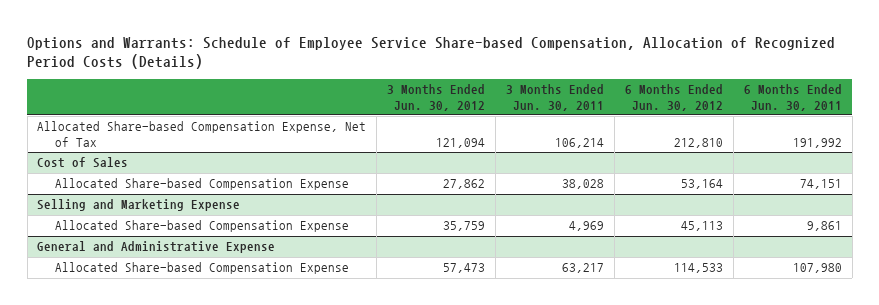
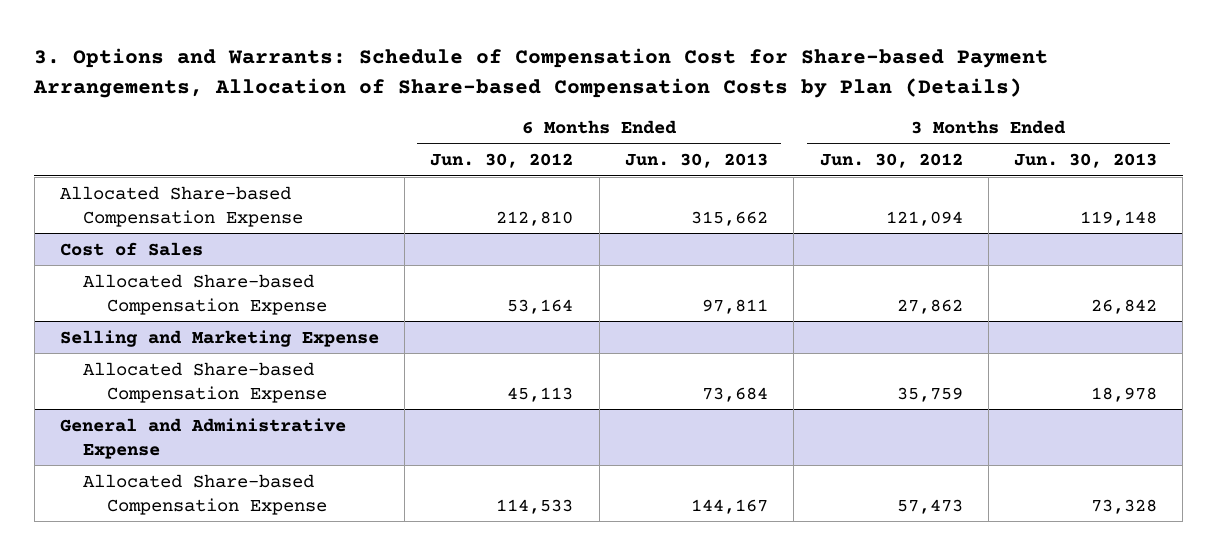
- Options and Warrants: Schedule of Employee Service Share-based Compensation, Allocation of Recognized Period Costs (Details)
+ 3. Options and Warrants: Schedule of Compensation Cost for Share-based Payment Arrangements, Allocation of Share-based Compensation Costs by Plan (Details)
- | 3 Months Ended Jun. 30, 2012 | 3 Months Ended Jun. 30, 2011 | 6 Months Ended Jun. 30, 2012 | 6 Months Ended Jun. 30, 2011
+ | 6 Months Ended Jun. 30, 2012 | 6 Months Ended Jun. 30, 2013 | 3 Months Ended Jun. 30, 2012 | 3 Months Ended Jun. 30, 2013
- Allocated Share-based Compensation Expense, Net of Tax | 121,094 | 106,214 | 212,810 | 191,992
+ Allocated Share-based Compensation Expense | 212,810 | 315,662 | 121,094 | 119,148

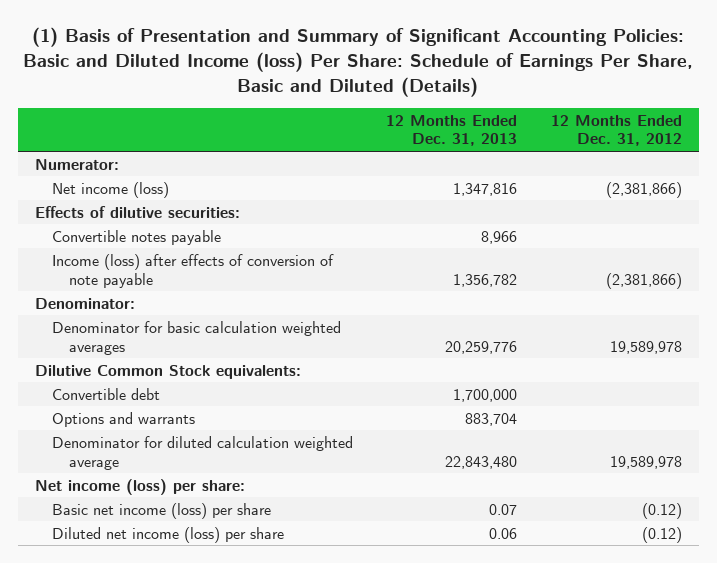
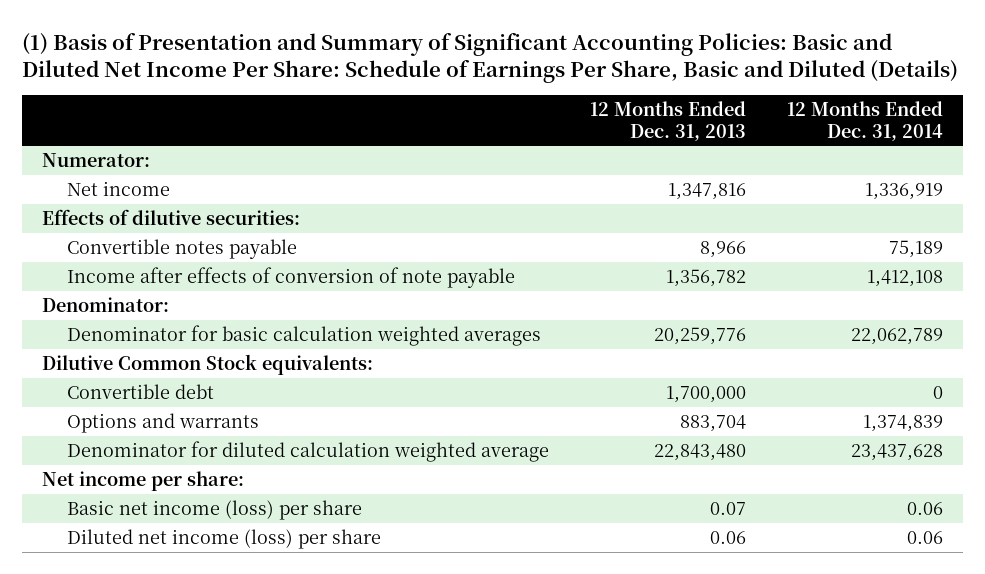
- (1) Basis of Presentation and Summary of Significant Accounting Policies: Basic and Diluted Income (loss) Per Share: Schedule of Earnings Per Share, Basic and Diluted (Details)
+ (1) Basis of Presentation and Summary of Significant Accounting Policies: Basic and Diluted Net Income Per Share: Schedule of Earnings Per Share, Basic and Diluted (Details)
- | 12 Months Ended Dec. 31, 2013 | 12 Months Ended Dec. 31, 2012
+ | 12 Months Ended Dec. 31, 2013 | 12 Months Ended Dec. 31, 2014
- Net income (loss) | 1,347,816 | (2,381,866)
+ Net income | 1,347,816 | 1,336,919
- Income (loss) after effects of conversion of note payable | 1,356,782 | (2,381,866)
+ Income after effects of conversion of note payable | 1,356,782 | 1,412,108
- Net income (loss) per share:
+ Net income per share:

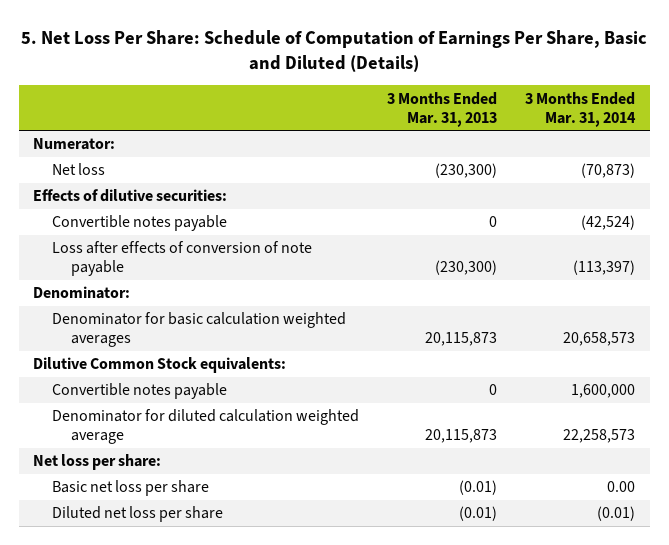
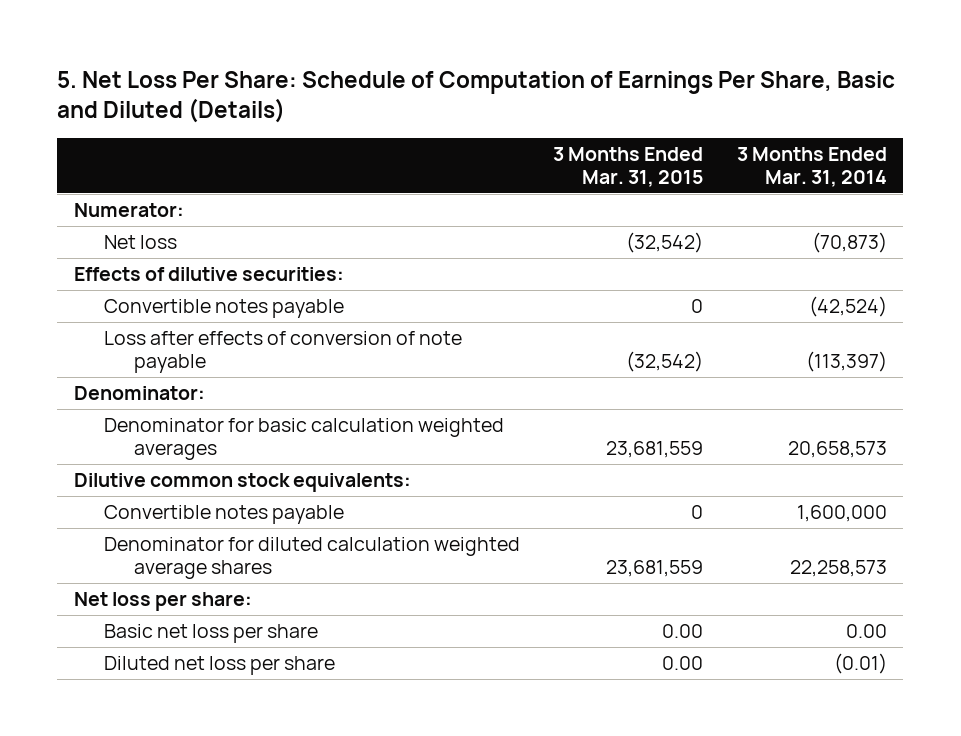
- | 3 Months Ended Mar. 31, 2013 | 3 Months Ended Mar. 31, 2014
+ | 3 Months Ended Mar. 31, 2015 | 3 Months Ended Mar. 31, 2014
- Dilutive Common Stock equivalents:
+ Dilutive common stock equivalents:
- Denominator for diluted calculation weighted average | 20,115,873 | 22,258,573
+ Denominator for diluted calculation weighted average shares | 23,681,559 | 22,258,573

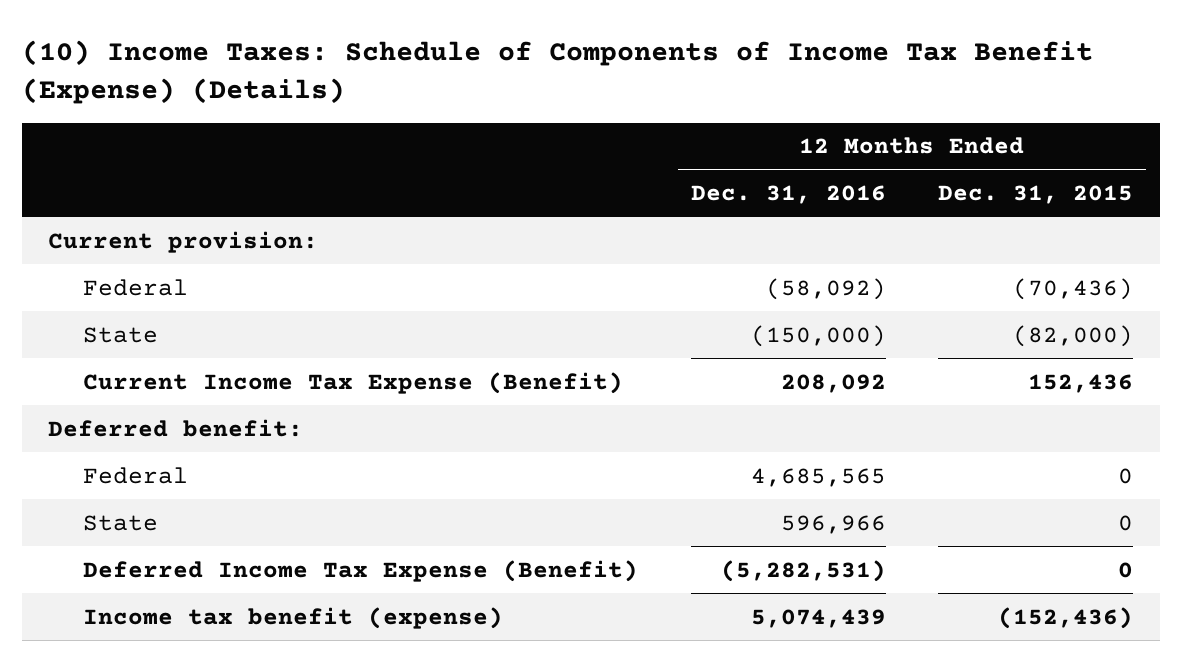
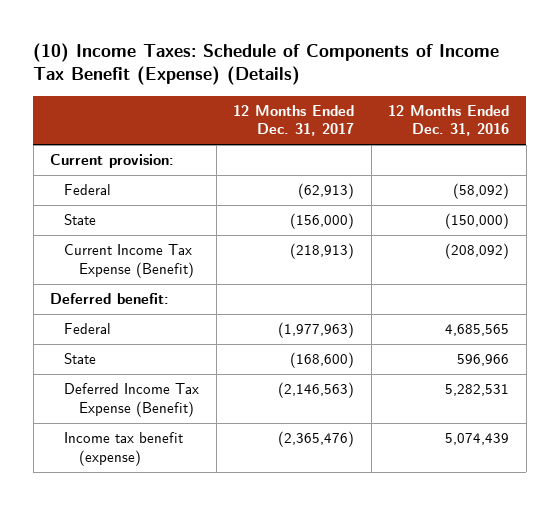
- | 12 Months Ended Dec. 31, 2016 | 12 Months Ended Dec. 31, 2015
+ | 12 Months Ended Dec. 31, 2017 | 12 Months Ended Dec. 31, 2016
- Current Income Tax Expense (Benefit) | 208,092 | 152,436
+ Current Income Tax Expense (Benefit) | (218,913) | (208,092)
- Deferred Income Tax Expense (Benefit) | (5,282,531) | 0
+ Deferred Income Tax Expense (Benefit) | (2,146,563) | 5,282,531

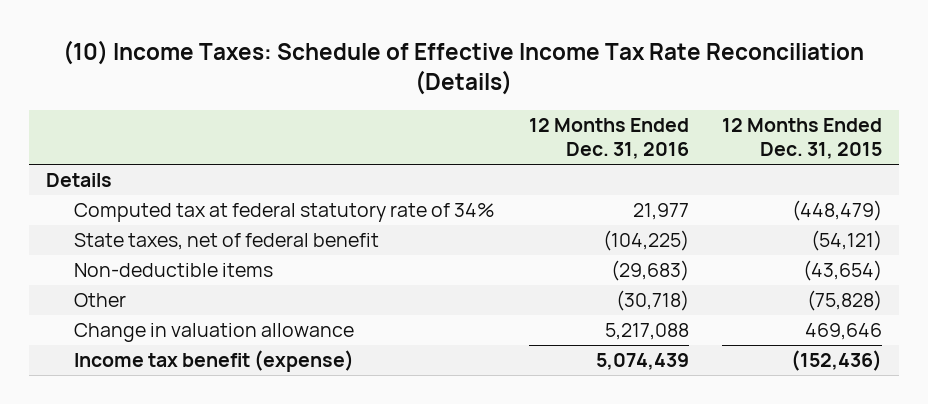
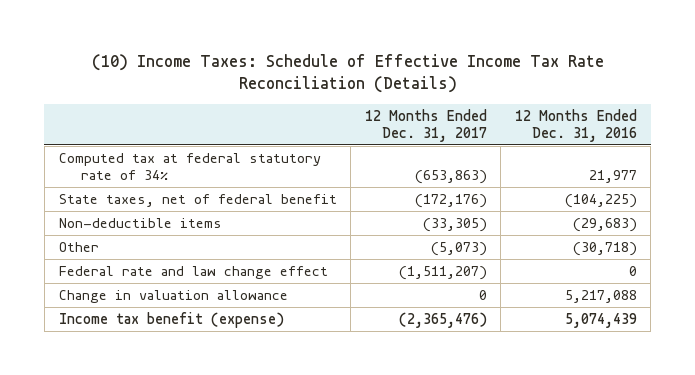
- | 12 Months Ended Dec. 31, 2016 | 12 Months Ended Dec. 31, 2015
+ | 12 Months Ended Dec. 31, 2017 | 12 Months Ended Dec. 31, 2016
- Details
+ Federal rate and law change effect | (1,511,207) | 0

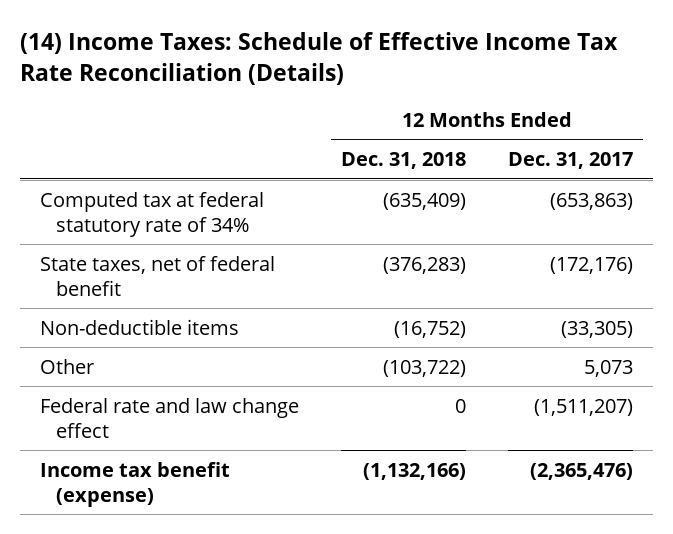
- (10) Income Taxes: Schedule of Effective Income Tax Rate Reconciliation (Details)
+ (14) Income Taxes: Schedule of Effective Income Tax Rate Reconciliation (Details)
- | 12 Months Ended Dec. 31, 2017 | 12 Months Ended Dec. 31, 2016
+ | 12 Months Ended Dec. 31, 2018 | 12 Months Ended Dec. 31, 2017
- Other | (5,073) | (30,718)
+ Other | (103,722) | 5,073
- Change in valuation allowance | 0 | 5,217,088

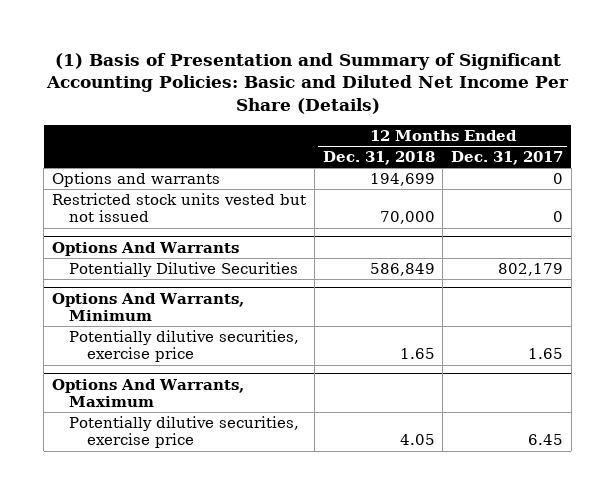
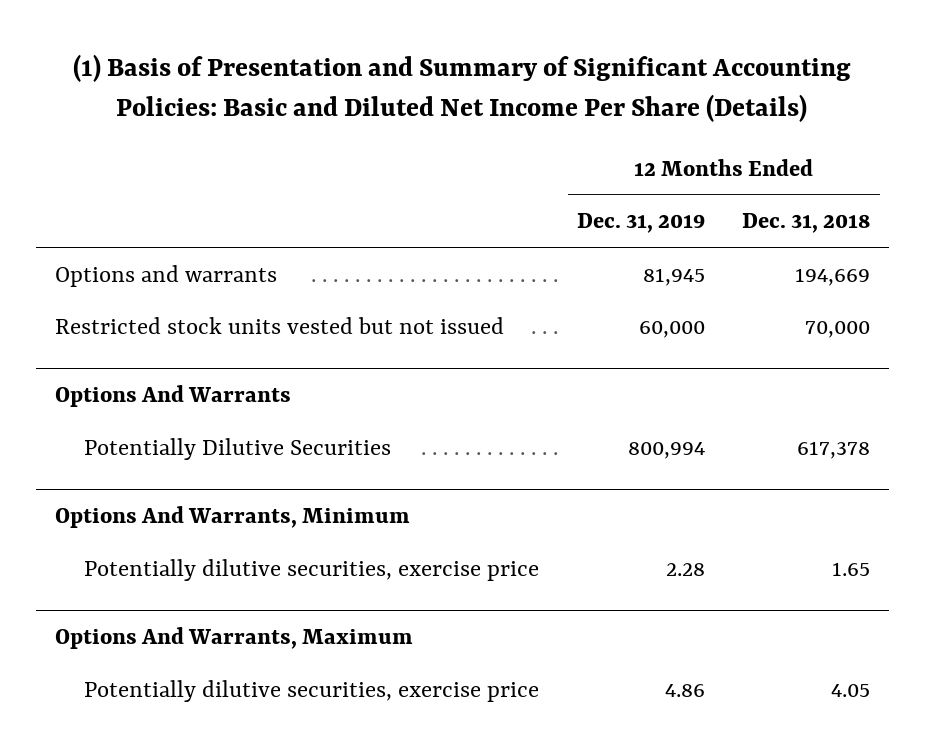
- | 12 Months Ended Dec. 31, 2018 | 12 Months Ended Dec. 31, 2017
+ | 12 Months Ended Dec. 31, 2019 | 12 Months Ended Dec. 31, 2018
- Options and warrants | 194,699 | 0
+ Options and warrants | 81,945 | 194,669
@ Options And Warrants
- Potentially Dilutive Securities | 586,849 | 802,179
+ Potentially Dilutive Securities | 800,994 | 617,378

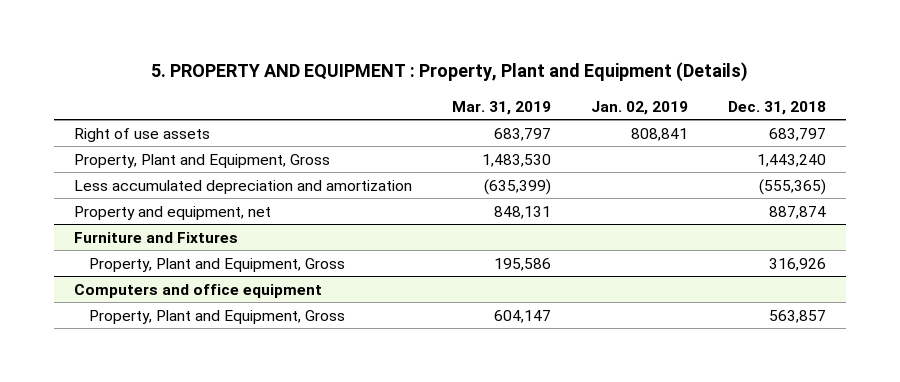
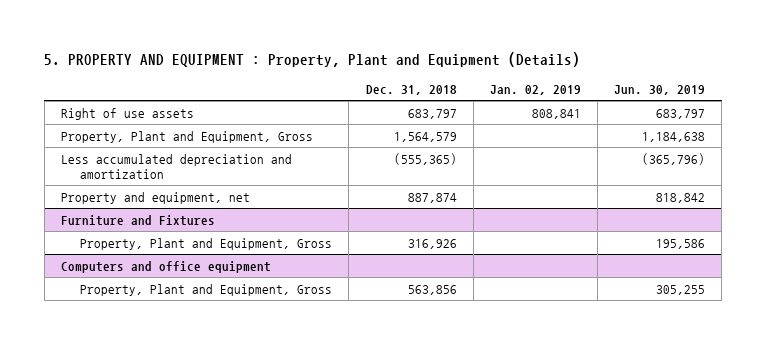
- | Mar. 31, 2019 | Jan. 02, 2019 | Dec. 31, 2018
+ | Dec. 31, 2018 | Jan. 02, 2019 | Jun. 30, 2019
- Property, Plant and Equipment, Gross | 1,483,530 | | 1,443,240
+ Property, Plant and Equipment, Gross | 1,564,579 | | 1,184,638
@ Computers and office equipment
- Property, Plant and Equipment, Gross | 604,147 | | 563,857
+ Property, Plant and Equipment, Gross | 563,856 | | 305,255

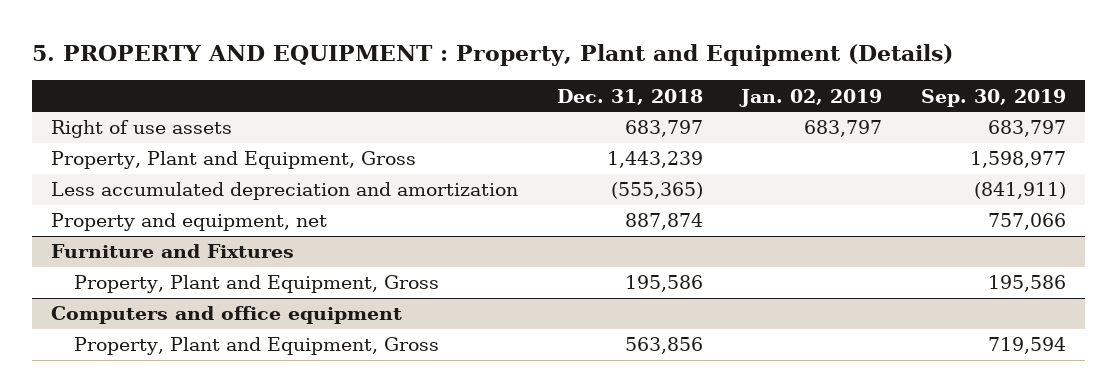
- | Dec. 31, 2018 | Jan. 02, 2019 | Jun. 30, 2019
+ | Dec. 31, 2018 | Jan. 02, 2019 | Sep. 30, 2019
- Right of use assets | 683,797 | 808,841 | 683,797
- Property, Plant and Equipment, Gross | 1,564,579 | | 1,184,638
+ Right of use assets | 683,797 | 683,797 | 683,797
+ Property, Plant and Equipment, Gross | 1,443,239 | | 1,598,977
@ Furniture and Fixtures
- Property, Plant and Equipment, Gross | 316,926 | | 195,586
+ Property, Plant and Equipment, Gross | 195,586 | | 195,586

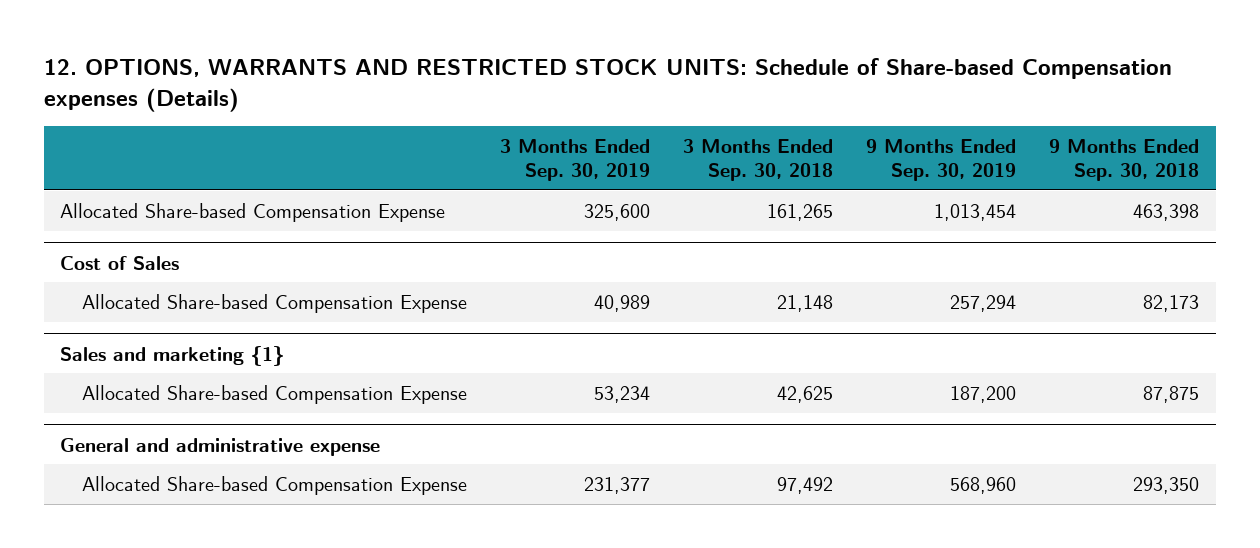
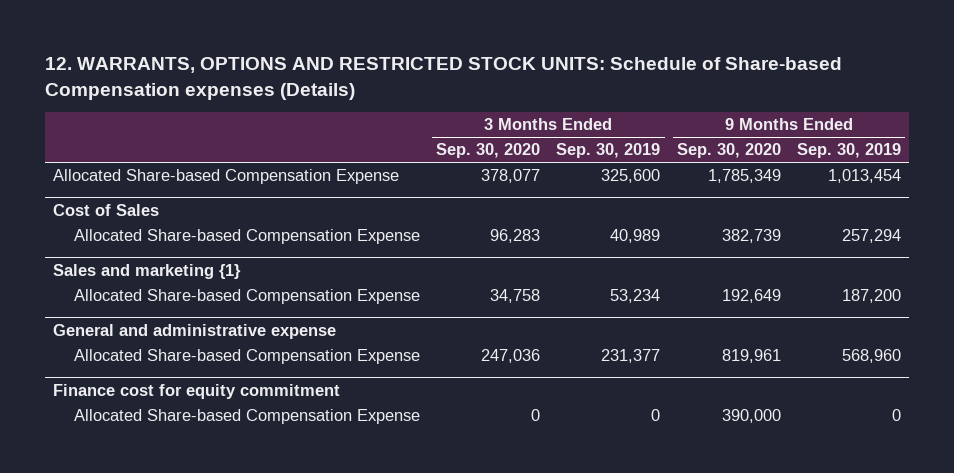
- 12. OPTIONS, WARRANTS AND RESTRICTED STOCK UNITS: Schedule of Share-based Compensation expenses (Details)
+ 12. WARRANTS, OPTIONS AND RESTRICTED STOCK UNITS: Schedule of Share-based Compensation expenses (Details)
- | 3 Months Ended Sep. 30, 2019 | 3 Months Ended Sep. 30, 2018 | 9 Months Ended Sep. 30, 2019 | 9 Months Ended Sep. 30, 2018
+ | 3 Months Ended Sep. 30, 2020 | 3 Months Ended Sep. 30, 2019 | 9 Months Ended Sep. 30, 2020 | 9 Months Ended Sep. 30, 2019
+ Finance cost for equity commitment
+ Allocated Share-based Compensation Expense | 0 | 0 | 390,000 | 0

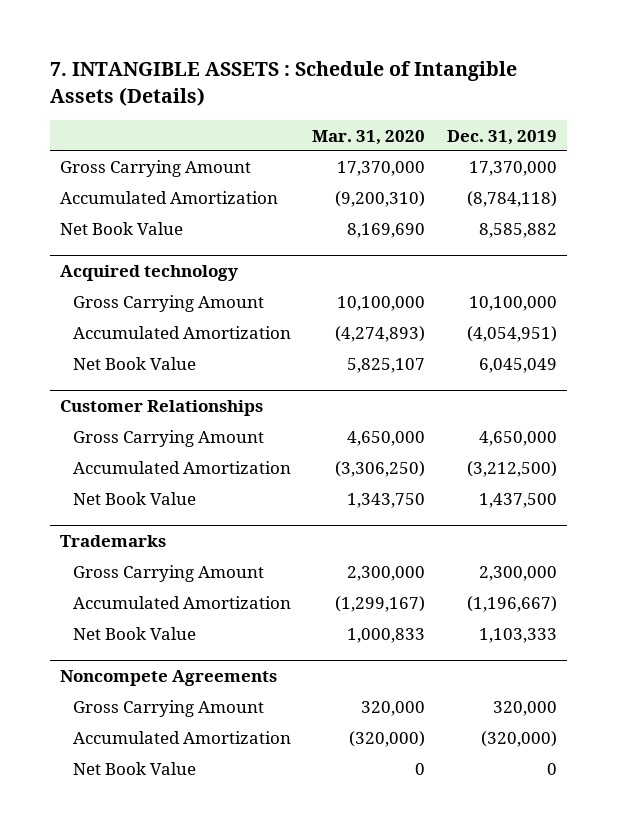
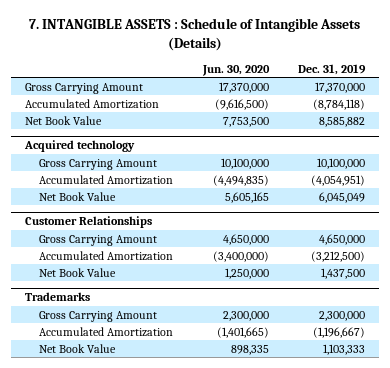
- | Mar. 31, 2020 | Dec. 31, 2019
+ | Jun. 30, 2020 | Dec. 31, 2019
- Noncompete Agreements
- Gross Carrying Amount | 320,000 | 320,000
- Accumulated Amortization | (320,000) | (320,000)
- Net Book Value | 0 | 0

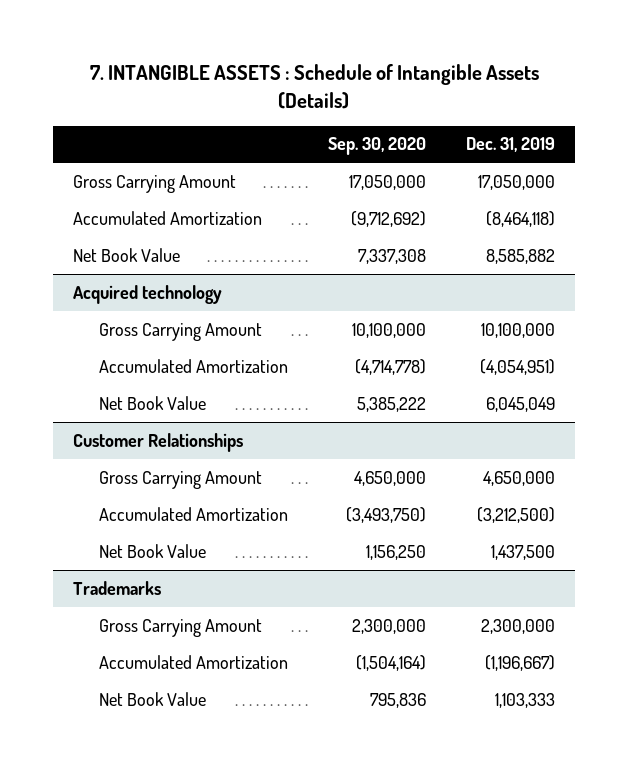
- | Jun. 30, 2020 | Dec. 31, 2019
+ | Sep. 30, 2020 | Dec. 31, 2019
- Gross Carrying Amount | 17,370,000 | 17,370,000
- Accumulated Amortization | (9,616,500) | (8,784,118)
+ Gross Carrying Amount | 17,050,000 | 17,050,000
+ Accumulated Amortization | (9,712,692) | (8,464,118)

